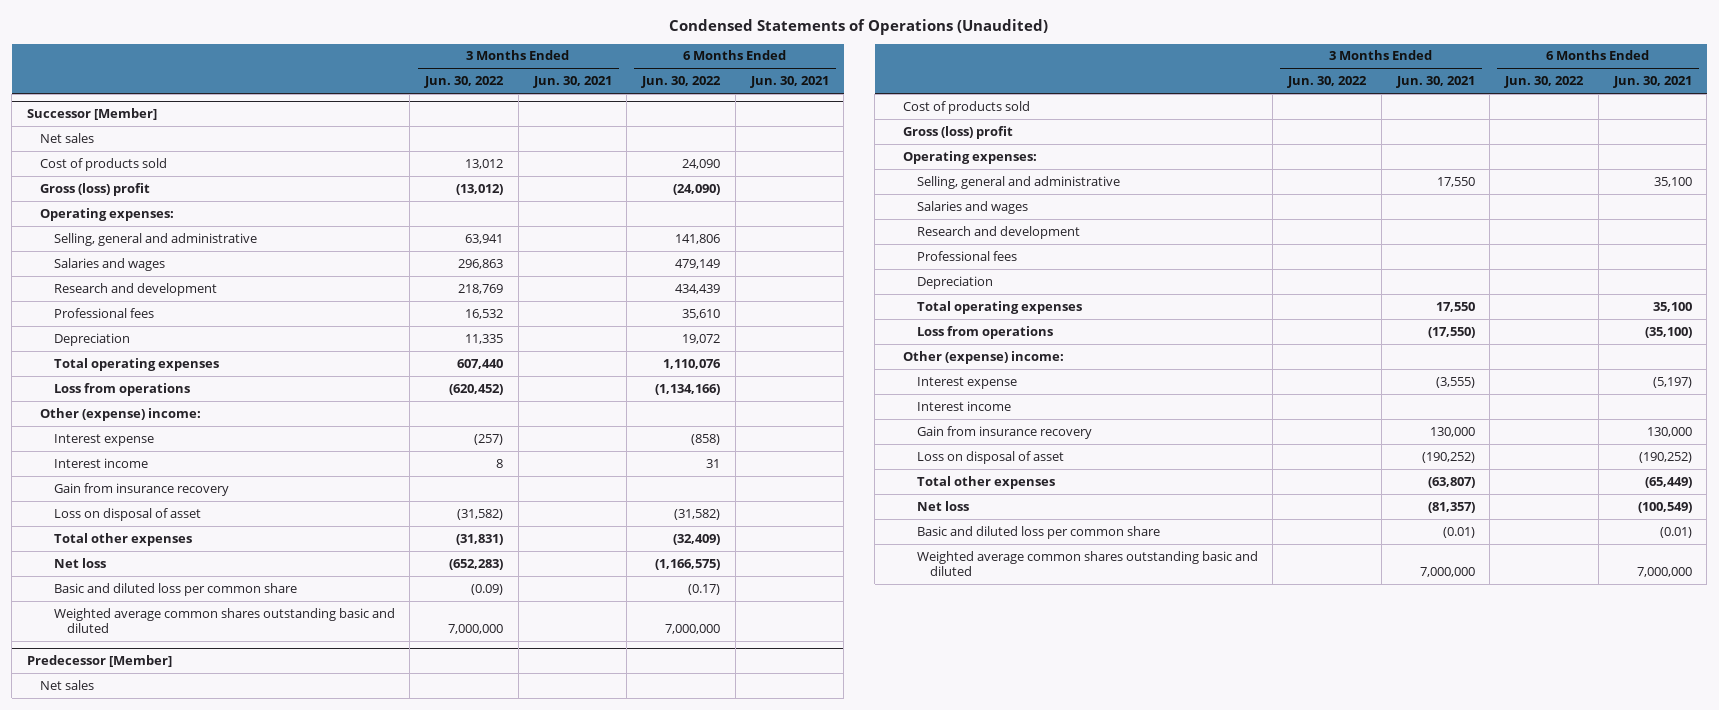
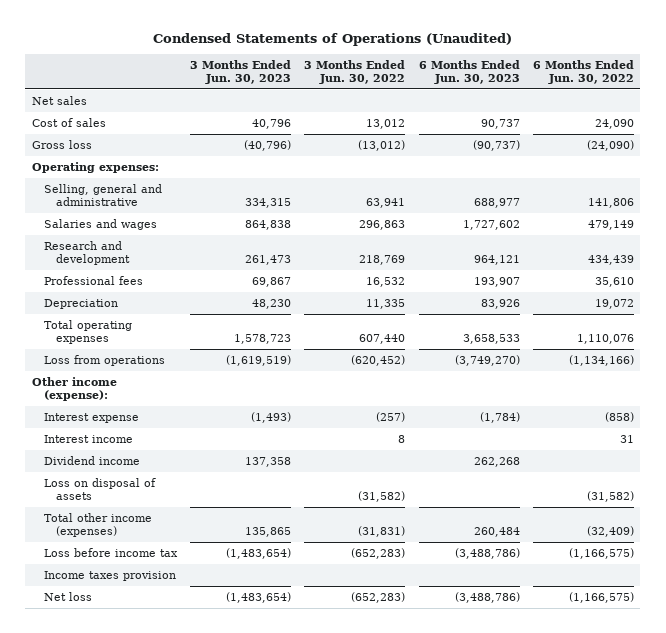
- | 3 Months Ended Jun. 30, 2022 | 3 Months Ended Jun. 30, 2021 | 6 Months Ended Jun. 30, 2022 | 6 Months Ended Jun. 30, 2021
+ | 3 Months Ended Jun. 30, 2023 | 3 Months Ended Jun. 30, 2022 | 6 Months Ended Jun. 30, 2023 | 6 Months Ended Jun. 30, 2022
- Successor [Member]
- Cost of products sold | 13,012 | | 24,090 |
- Gross (loss) profit | (13,012) | | (24,090) |
+ Cost of sales | 40,796 | 13,012 | 90,737 | 24,090
+ Gross loss | (40,796) | (13,012) | (90,737) | (24,090)
- Other (expense) income:
+ Other income (expense):
- Gain from insurance recovery
- Loss on disposal of asset | (31,582) | | (31,582) |
- Total other expenses | (31,831) | | (32,409) |
+ Dividend income | 137,358 | | 262,268 |
+ Loss on disposal of assets | | (31,582) | | (31,582)
+ Total other income (expenses) | 135,865 | (31,831) | 260,484 | (32,409)
+ Loss before income tax | (1,483,654) | (652,283) | (3,488,786) | (1,166,575)
+ Income taxes provision
- Basic and diluted loss per common share | (0.09) | | (0.17) |
- Weighted average common shares outstanding basic and diluted | 7,000,000 | | 7,000,000 |
- Predecessor [Member]
- Net sales
- Cost of products sold
- Gross (loss) profit
- Operating expenses:
- Selling, general and administrative | | 17,550 | | 35,100
- Salaries and wages
- Research and development
- Professional fees
- Depreciation
- Total operating expenses | | 17,550 | | 35,100
- Loss from operations | | (17,550) | | (35,100)
- Other (expense) income:
- Interest expense | | (3,555) | | (5,197)
- Interest income
- Gain from insurance recovery | | 130,000 | | 130,000
- Loss on disposal of asset | | (190,252) | | (190,252)
- Total other expenses | | (63,807) | | (65,449)
- Net loss | | (81,357) | | (100,549)
- Basic and diluted loss per common share | | (0.01) | | (0.01)
- Weighted average common shares outstanding basic and diluted | | 7,000,000 | | 7,000,000

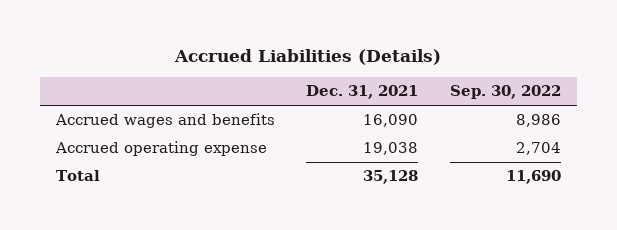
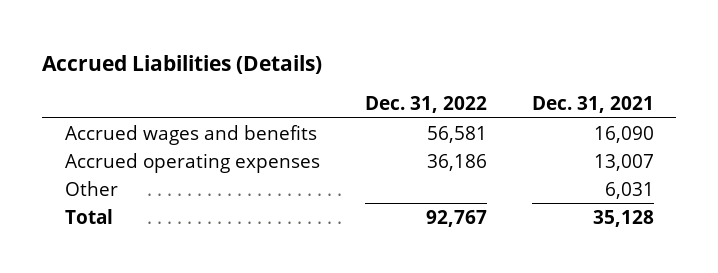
- | Dec. 31, 2021 | Sep. 30, 2022
+ | Dec. 31, 2022 | Dec. 31, 2021
- Accrued operating expense | 19,038 | 2,704
+ Accrued operating expenses | 36,186 | 13,007
+ Other | | 6,031

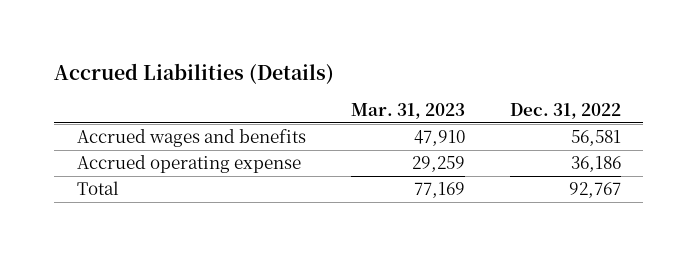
- | Dec. 31, 2022 | Dec. 31, 2021
+ | Mar. 31, 2023 | Dec. 31, 2022
- Accrued operating expenses | 36,186 | 13,007
- Other | | 6,031
+ Accrued operating expense | 29,259 | 36,186

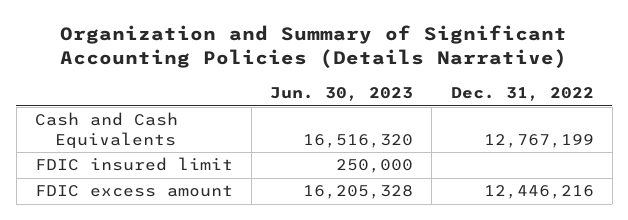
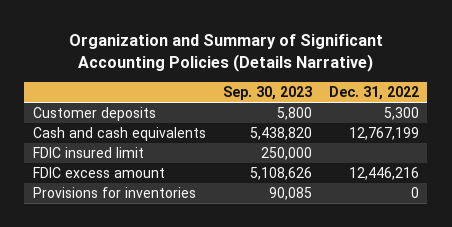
- | Jun. 30, 2023 | Dec. 31, 2022
+ | Sep. 30, 2023 | Dec. 31, 2022
- Cash and Cash Equivalents | 16,516,320 | 12,767,199
+ Customer deposits | 5,800 | 5,300
+ Cash and cash equivalents | 5,438,820 | 12,767,199
+ Provisions for inventories | 90,085 | 0

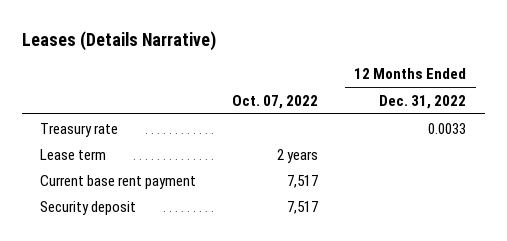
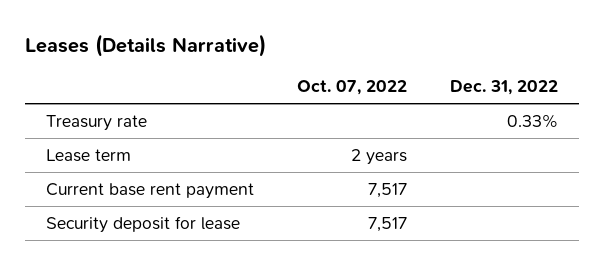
- | Oct. 07, 2022 | 12 Months Ended Dec. 31, 2022
+ | Oct. 07, 2022 | Dec. 31, 2022
- Security deposit | 7,517 |
+ Security deposit for lease | 7,517 |

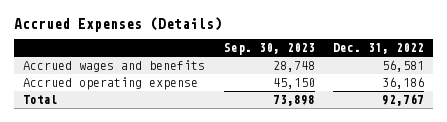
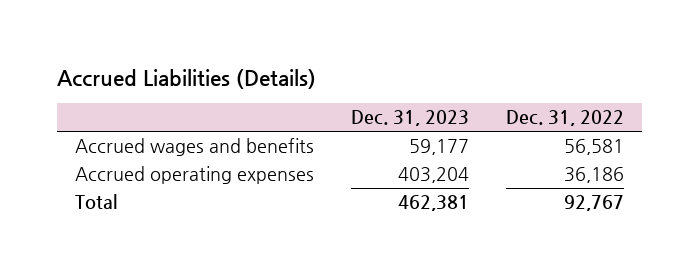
- Accrued Expenses (Details)
+ Accrued Liabilities (Details)
- | Sep. 30, 2023 | Dec. 31, 2022
+ | Dec. 31, 2023 | Dec. 31, 2022
- Accrued operating expense | 45,150 | 36,186
+ Accrued operating expenses | 403,204 | 36,186

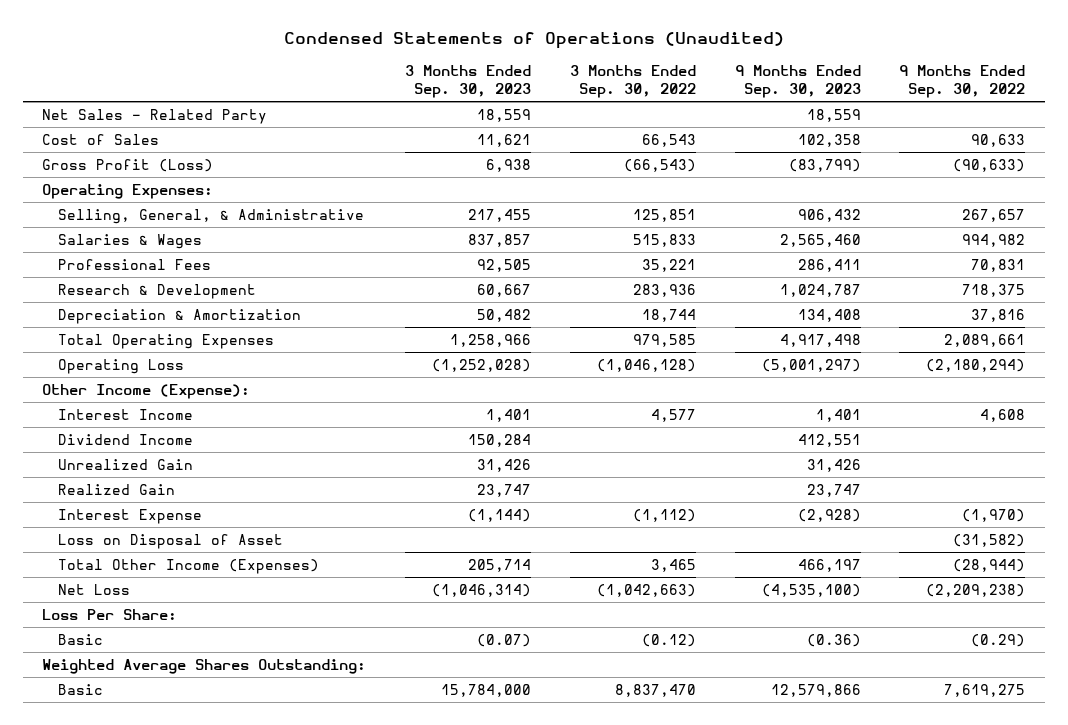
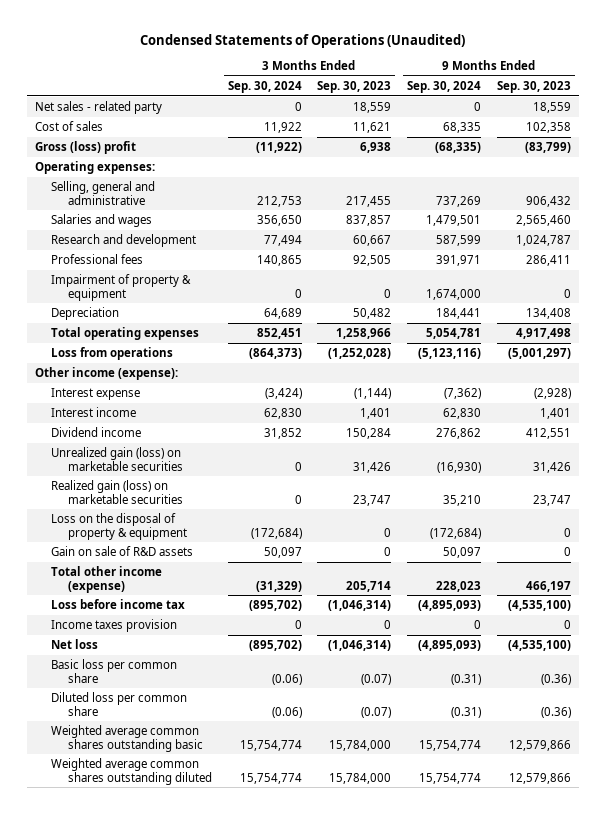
- | 3 Months Ended Sep. 30, 2023 | 3 Months Ended Sep. 30, 2022 | 9 Months Ended Sep. 30, 2023 | 9 Months Ended Sep. 30, 2022
+ | 3 Months Ended Sep. 30, 2024 | 3 Months Ended Sep. 30, 2023 | 9 Months Ended Sep. 30, 2024 | 9 Months Ended Sep. 30, 2023
- Net Sales - Related Party | 18,559 | | 18,559 |
- Cost of Sales | 11,621 | 66,543 | 102,358 | 90,633
- Gross Profit (Loss) | 6,938 | (66,543) | (83,799) | (90,633)
- Operating Expenses:
- Selling, General, & Administrative | 217,455 | 125,851 | 906,432 | 267,657
- Salaries & Wages | 837,857 | 515,833 | 2,565,460 | 994,982
- Professional Fees | 92,505 | 35,221 | 286,411 | 70,831
- Research & Development | 60,667 | 283,936 | 1,024,787 | 718,375
- Depreciation & Amortization | 50,482 | 18,744 | 134,408 | 37,816
- Total Operating Expenses | 1,258,966 | 979,585 | 4,917,498 | 2,089,661
- Operating Loss | (1,252,028) | (1,046,128) | (5,001,297) | (2,180,294)
- Other Income (Expense):
- Interest Income | 1,401 | 4,577 | 1,401 | 4,608
- Dividend Income | 150,284 | | 412,551 |
- Unrealized Gain | 31,426 | | 31,426 |
- Realized Gain | 23,747 | | 23,747 |
- Interest Expense | (1,144) | (1,112) | (2,928) | (1,970)
- Loss on Disposal of Asset | | | | (31,582)
- Total Other Income (Expenses) | 205,714 | 3,465 | 466,197 | (28,944)
- Net Loss | (1,046,314) | (1,042,663) | (4,535,100) | (2,209,238)
- Loss Per Share:
- Basic | (0.07) | (0.12) | (0.36) | (0.29)
- Weighted Average Shares Outstanding:
- Basic | 15,784,000 | 8,837,470 | 12,579,866 | 7,619,275
+ Net sales - related party | 0 | 18,559 | 0 | 18,559
+ Cost of sales | 11,922 | 11,621 | 68,335 | 102,358
+ Gross (loss) profit | (11,922) | 6,938 | (68,335) | (83,799)
+ Operating expenses:
+ Selling, general and administrative | 212,753 | 217,455 | 737,269 | 906,432
+ Salaries and wages | 356,650 | 837,857 | 1,479,501 | 2,565,460
+ Research and development | 77,494 | 60,667 | 587,599 | 1,024,787
+ Professional fees | 140,865 | 92,505 | 391,971 | 286,411
+ Impairment of property & equipment | 0 | 0 | 1,674,000 | 0
+ Depreciation | 64,689 | 50,482 | 184,441 | 134,408
+ Total operating expenses | 852,451 | 1,258,966 | 5,054,781 | 4,917,498
+ Loss from operations | (864,373) | (1,252,028) | (5,123,116) | (5,001,297)
+ Other income (expense):
+ Interest expense | (3,424) | (1,144) | (7,362) | (2,928)
+ Interest income | 62,830 | 1,401 | 62,830 | 1,401
+ Dividend income | 31,852 | 150,284 | 276,862 | 412,551
+ Unrealized gain (loss) on marketable securities | 0 | 31,426 | (16,930) | 31,426
+ Realized gain (loss) on marketable securities | 0 | 23,747 | 35,210 | 23,747
+ Loss on the disposal of property & equipment | (172,684) | 0 | (172,684) | 0
+ Gain on sale of R&D assets | 50,097 | 0 | 50,097 | 0
+ Total other income (expense) | (31,329) | 205,714 | 228,023 | 466,197
+ Loss before income tax | (895,702) | (1,046,314) | (4,895,093) | (4,535,100)
+ Income taxes provision | 0 | 0 | 0 | 0
+ Net loss | (895,702) | (1,046,314) | (4,895,093) | (4,535,100)
+ Basic loss per common share | (0.06) | (0.07) | (0.31) | (0.36)
+ Diluted loss per common share | (0.06) | (0.07) | (0.31) | (0.36)
+ Weighted average common shares outstanding basic | 15,754,774 | 15,784,000 | 15,754,774 | 12,579,866
+ Weighted average common shares outstanding diluted | 15,754,774 | 15,784,000 | 15,754,774 | 12,579,866

